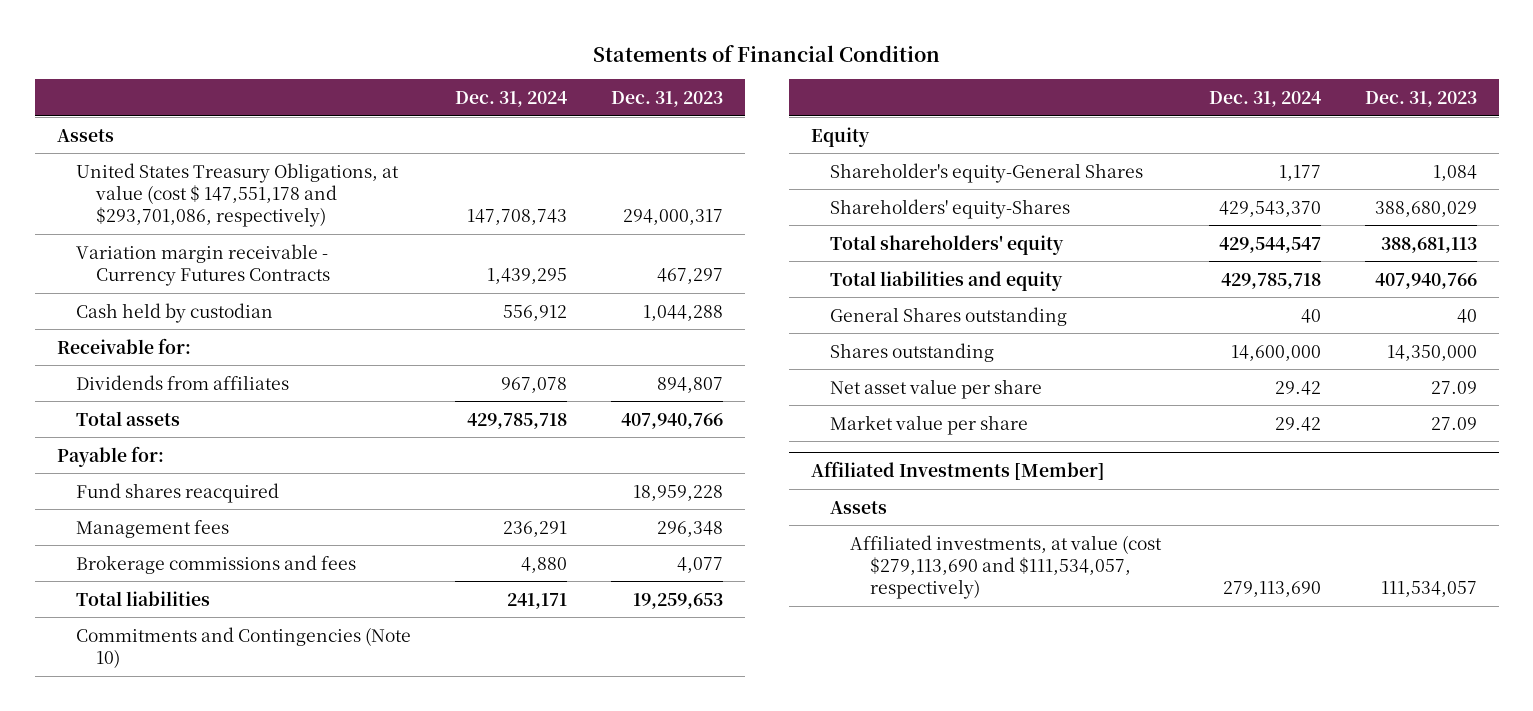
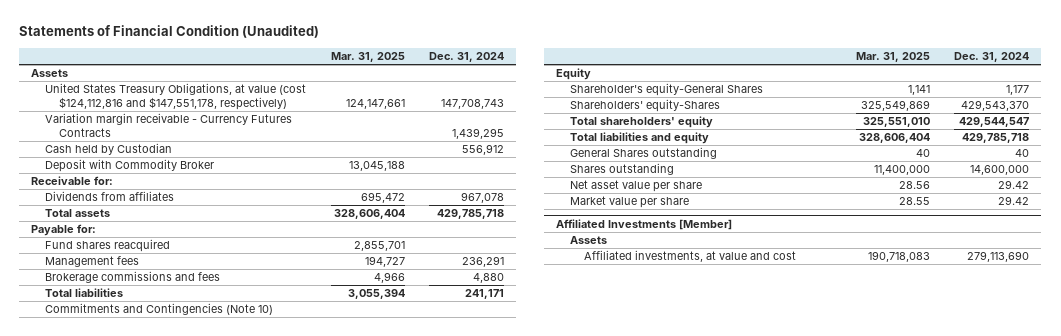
- Statements of Financial Condition
+ Statements of Financial Condition (Unaudited)
- | Dec. 31, 2024 | Dec. 31, 2023
+ | Mar. 31, 2025 | Dec. 31, 2024
- United States Treasury Obligations, at value (cost $ 147,551,178 and $293,701,086, respectively) | 147,708,743 | 294,000,317
+ United States Treasury Obligations, at value (cost $124,112,816 and $147,551,178, respectively) | 124,147,661 | 147,708,743
- Cash held by custodian | 556,912 | 1,044,288
+ Cash held by Custodian | | 556,912
+ Deposit with Commodity Broker | 13,045,188 |
@ Affiliated Investments [Member]
- Affiliated investments, at value (cost $279,113,690 and $111,534,057, respectively) | 279,113,690 | 111,534,057
+ Affiliated investments, at value and cost | 190,718,083 | 279,113,690

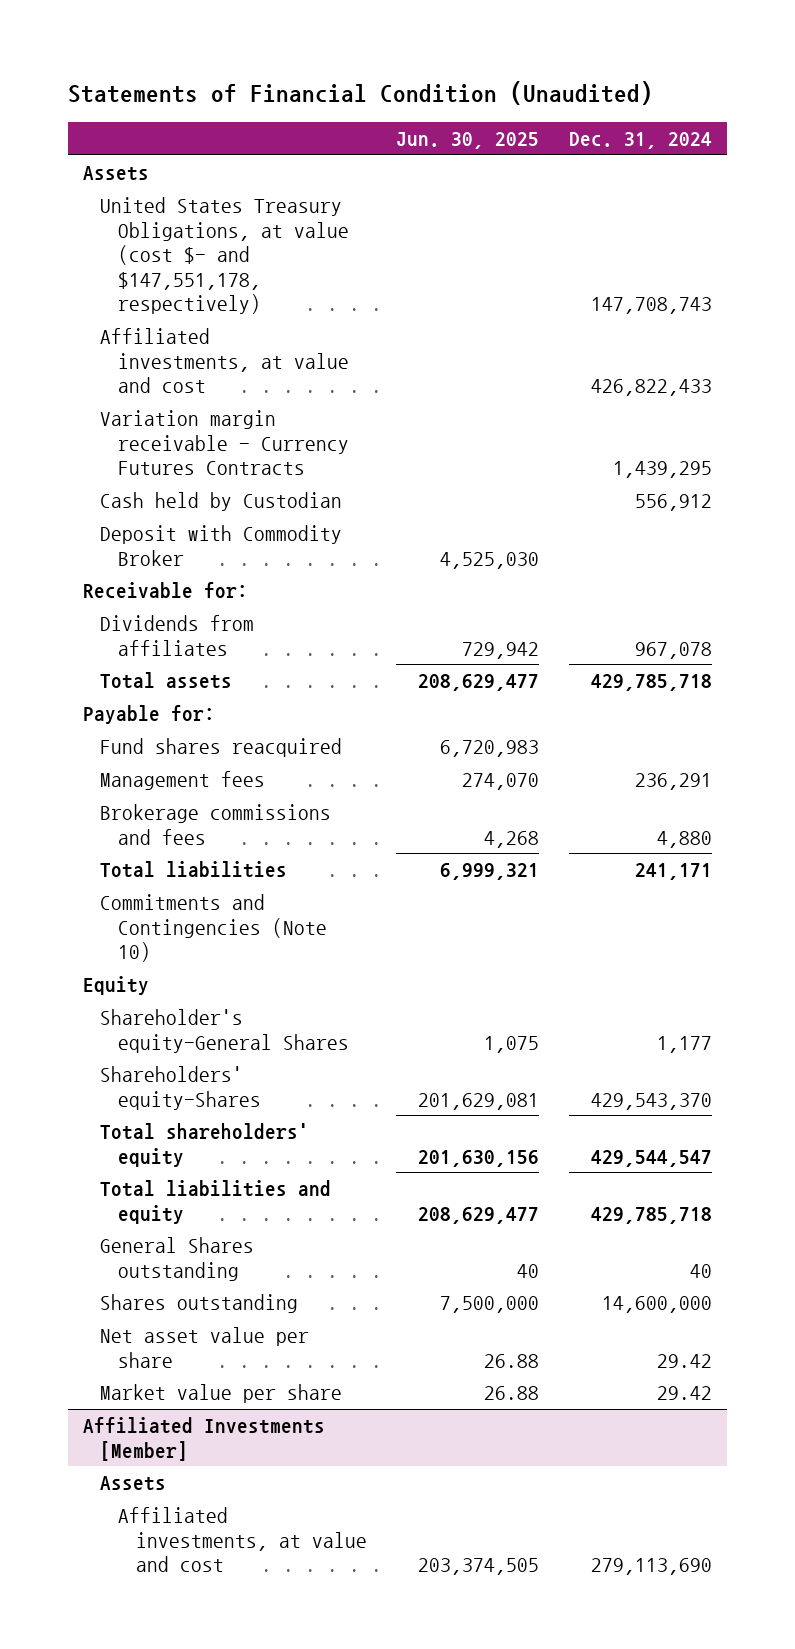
- | Mar. 31, 2025 | Dec. 31, 2024
+ | Jun. 30, 2025 | Dec. 31, 2024
- United States Treasury Obligations, at value (cost $124,112,816 and $147,551,178, respectively) | 124,147,661 | 147,708,743
+ United States Treasury Obligations, at value (cost $- and $147,551,178, respectively) | | 147,708,743
+ Affiliated investments, at value and cost | | 426,822,433

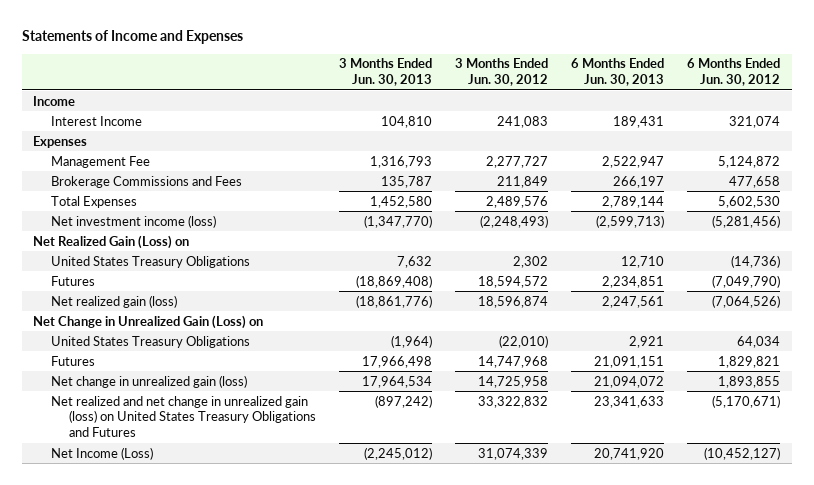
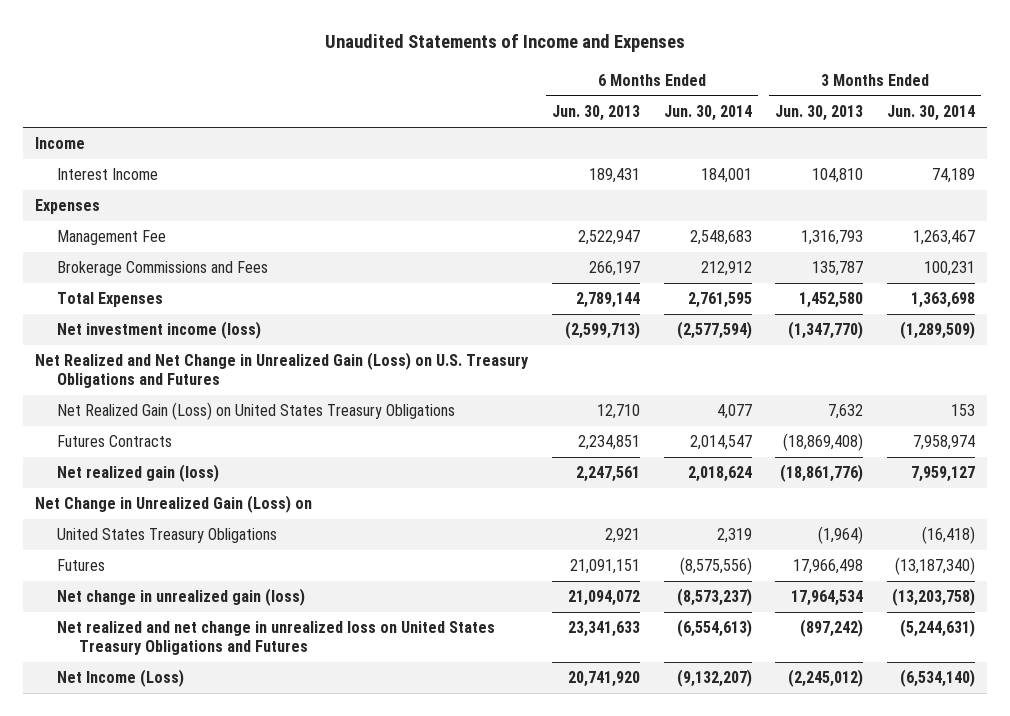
- Statements of Income and Expenses
+ Unaudited Statements of Income and Expenses
- | 3 Months Ended Jun. 30, 2013 | 3 Months Ended Jun. 30, 2012 | 6 Months Ended Jun. 30, 2013 | 6 Months Ended Jun. 30, 2012
+ | 6 Months Ended Jun. 30, 2013 | 6 Months Ended Jun. 30, 2014 | 3 Months Ended Jun. 30, 2013 | 3 Months Ended Jun. 30, 2014
- Net Realized Gain (Loss) on
- United States Treasury Obligations | 7,632 | 2,302 | 12,710 | (14,736)
- Futures | (18,869,408) | 18,594,572 | 2,234,851 | (7,049,790)
+ Net Realized and Net Change in Unrealized Gain (Loss) on U.S. Treasury Obligations and Futures
+ Net Realized Gain (Loss) on United States Treasury Obligations | 12,710 | 4,077 | 7,632 | 153
+ Futures Contracts | 2,234,851 | 2,014,547 | (18,869,408) | 7,958,974
- Net realized and net change in unrealized gain (loss) on United States Treasury Obligations and Futures | (897,242) | 33,322,832 | 23,341,633 | (5,170,671)
+ Net realized and net change in unrealized loss on United States Treasury Obligations and Futures | 23,341,633 | (6,554,613) | (897,242) | (5,244,631)

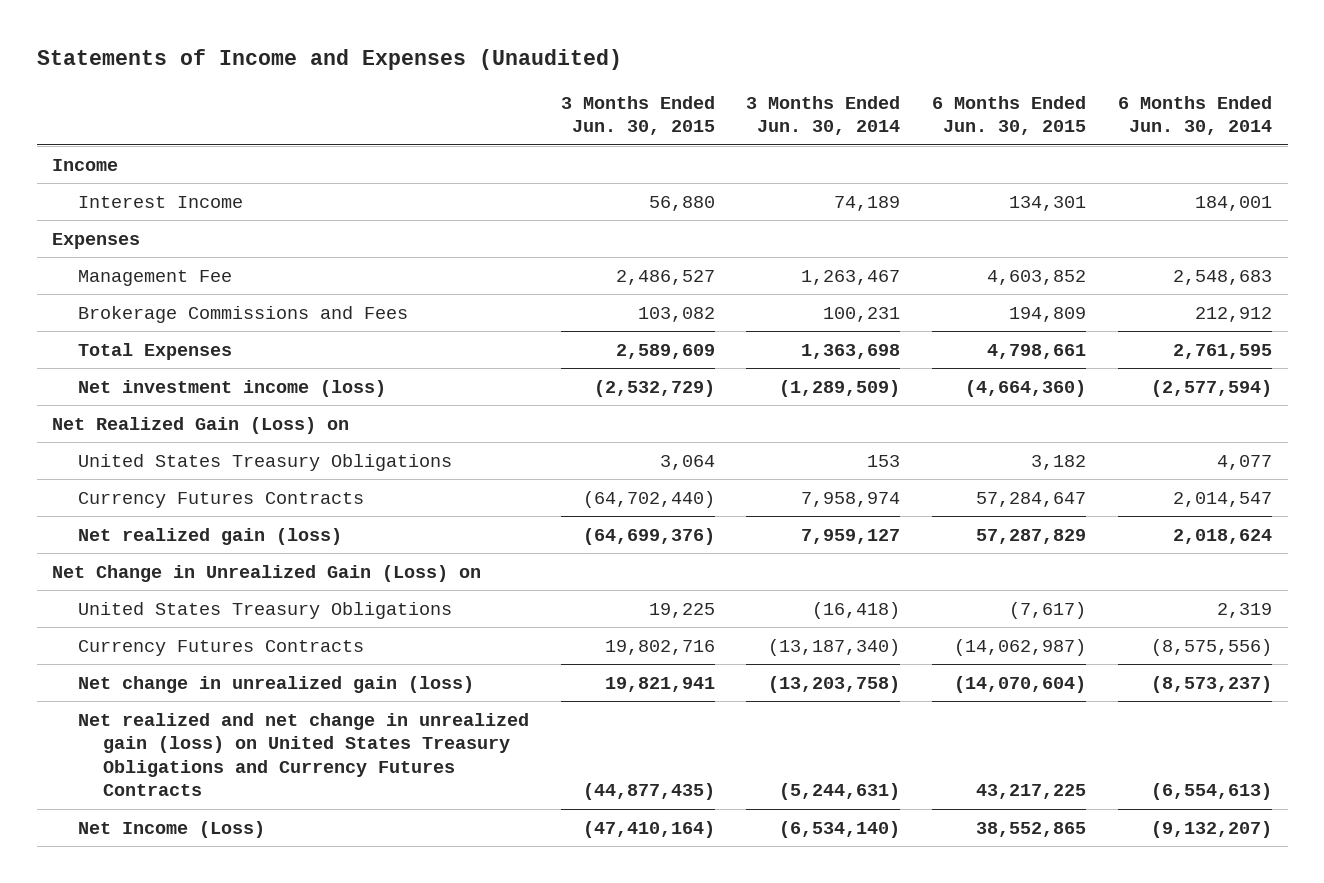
- Unaudited Statements of Income and Expenses
+ Statements of Income and Expenses (Unaudited)
- | 6 Months Ended Jun. 30, 2013 | 6 Months Ended Jun. 30, 2014 | 3 Months Ended Jun. 30, 2013 | 3 Months Ended Jun. 30, 2014
+ | 3 Months Ended Jun. 30, 2015 | 3 Months Ended Jun. 30, 2014 | 6 Months Ended Jun. 30, 2015 | 6 Months Ended Jun. 30, 2014
- Net Realized and Net Change in Unrealized Gain (Loss) on U.S. Treasury Obligations and Futures
- Net Realized Gain (Loss) on United States Treasury Obligations | 12,710 | 4,077 | 7,632 | 153
- Futures Contracts | 2,234,851 | 2,014,547 | (18,869,408) | 7,958,974
+ Net Realized Gain (Loss) on
+ United States Treasury Obligations | 3,064 | 153 | 3,182 | 4,077
+ Currency Futures Contracts | (64,702,440) | 7,958,974 | 57,284,647 | 2,014,547
- Futures | 21,091,151 | (8,575,556) | 17,966,498 | (13,187,340)
+ Currency Futures Contracts | 19,802,716 | (13,187,340) | (14,062,987) | (8,575,556)
- Net realized and net change in unrealized loss on United States Treasury Obligations and Futures | 23,341,633 | (6,554,613) | (897,242) | (5,244,631)
+ Net realized and net change in unrealized gain (loss) on United States Treasury Obligations and Currency Futures Contracts | (44,877,435) | (5,244,631) | 43,217,225 | (6,554,613)

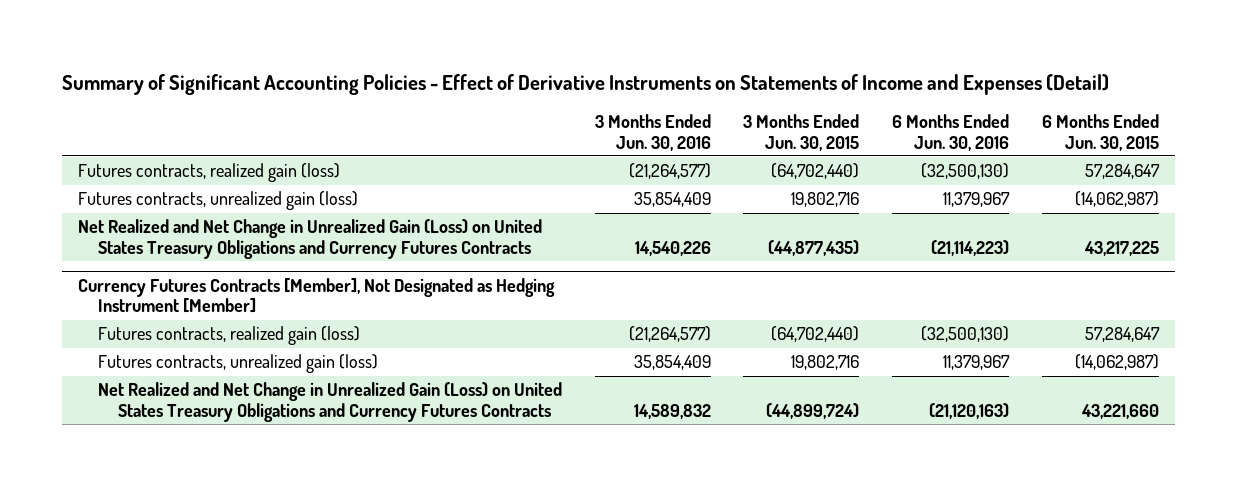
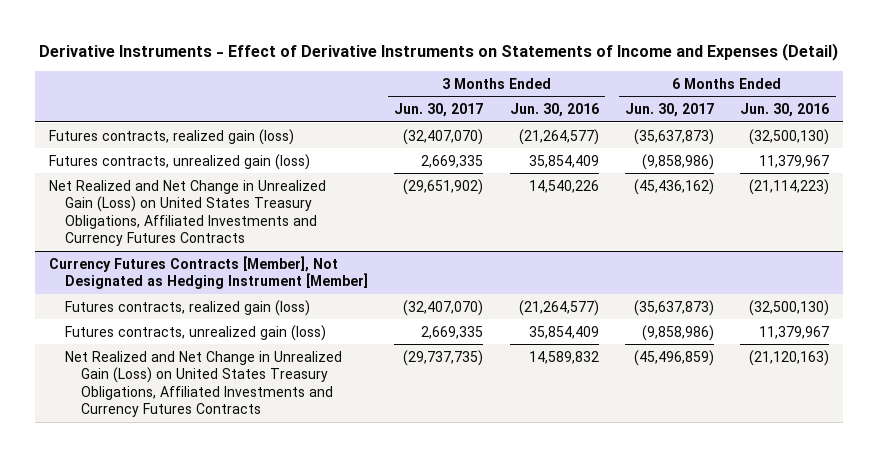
- Summary of Significant Accounting Policies - Effect of Derivative Instruments on Statements of Income and Expenses (Detail)
+ Derivative Instruments - Effect of Derivative Instruments on Statements of Income and Expenses (Detail)
- | 3 Months Ended Jun. 30, 2016 | 3 Months Ended Jun. 30, 2015 | 6 Months Ended Jun. 30, 2016 | 6 Months Ended Jun. 30, 2015
+ | 3 Months Ended Jun. 30, 2017 | 3 Months Ended Jun. 30, 2016 | 6 Months Ended Jun. 30, 2017 | 6 Months Ended Jun. 30, 2016
- Net Realized and Net Change in Unrealized Gain (Loss) on United States Treasury Obligations and Currency Futures Contracts | 14,540,226 | (44,877,435) | (21,114,223) | 43,217,225
+ Net Realized and Net Change in Unrealized Gain (Loss) on United States Treasury Obligations, Affiliated Investments and Currency Futures Contracts | (29,651,902) | 14,540,226 | (45,436,162) | (21,114,223)
@ Currency Futures Contracts [Member], Not Designated as Hedging Instrument [Member]
- Net Realized and Net Change in Unrealized Gain (Loss) on United States Treasury Obligations and Currency Futures Contracts | 14,589,832 | (44,899,724) | (21,120,163) | 43,221,660
+ Net Realized and Net Change in Unrealized Gain (Loss) on United States Treasury Obligations, Affiliated Investments and Currency Futures Contracts | (29,737,735) | 14,589,832 | (45,496,859) | (21,120,163)

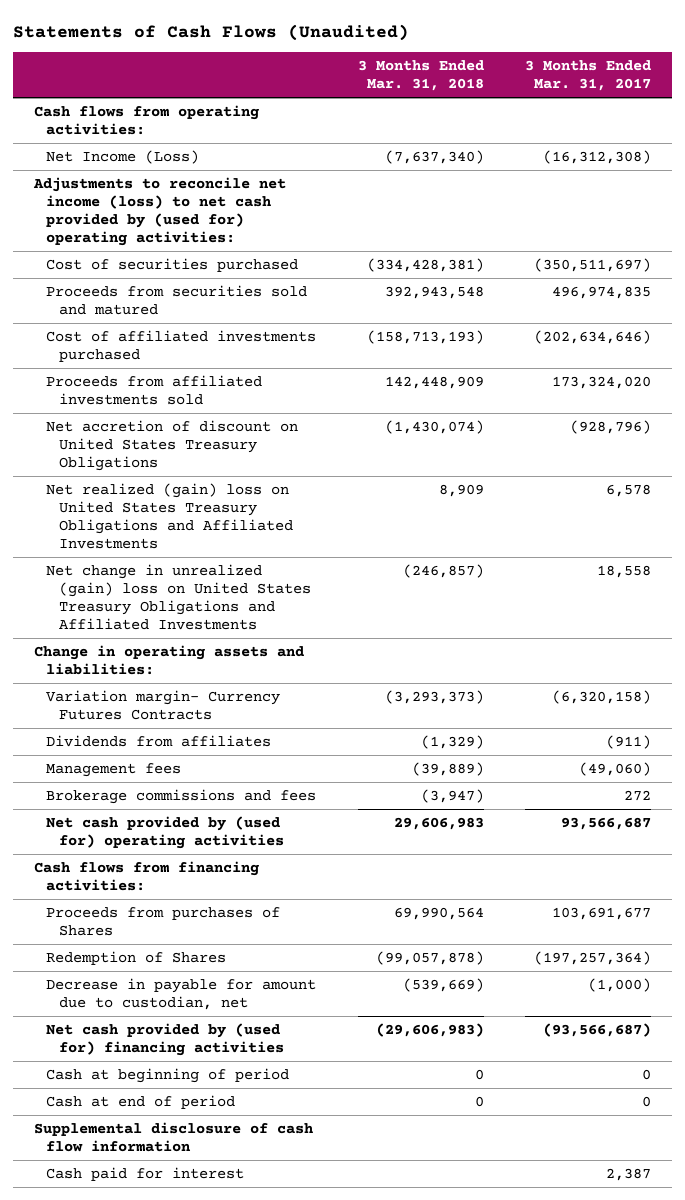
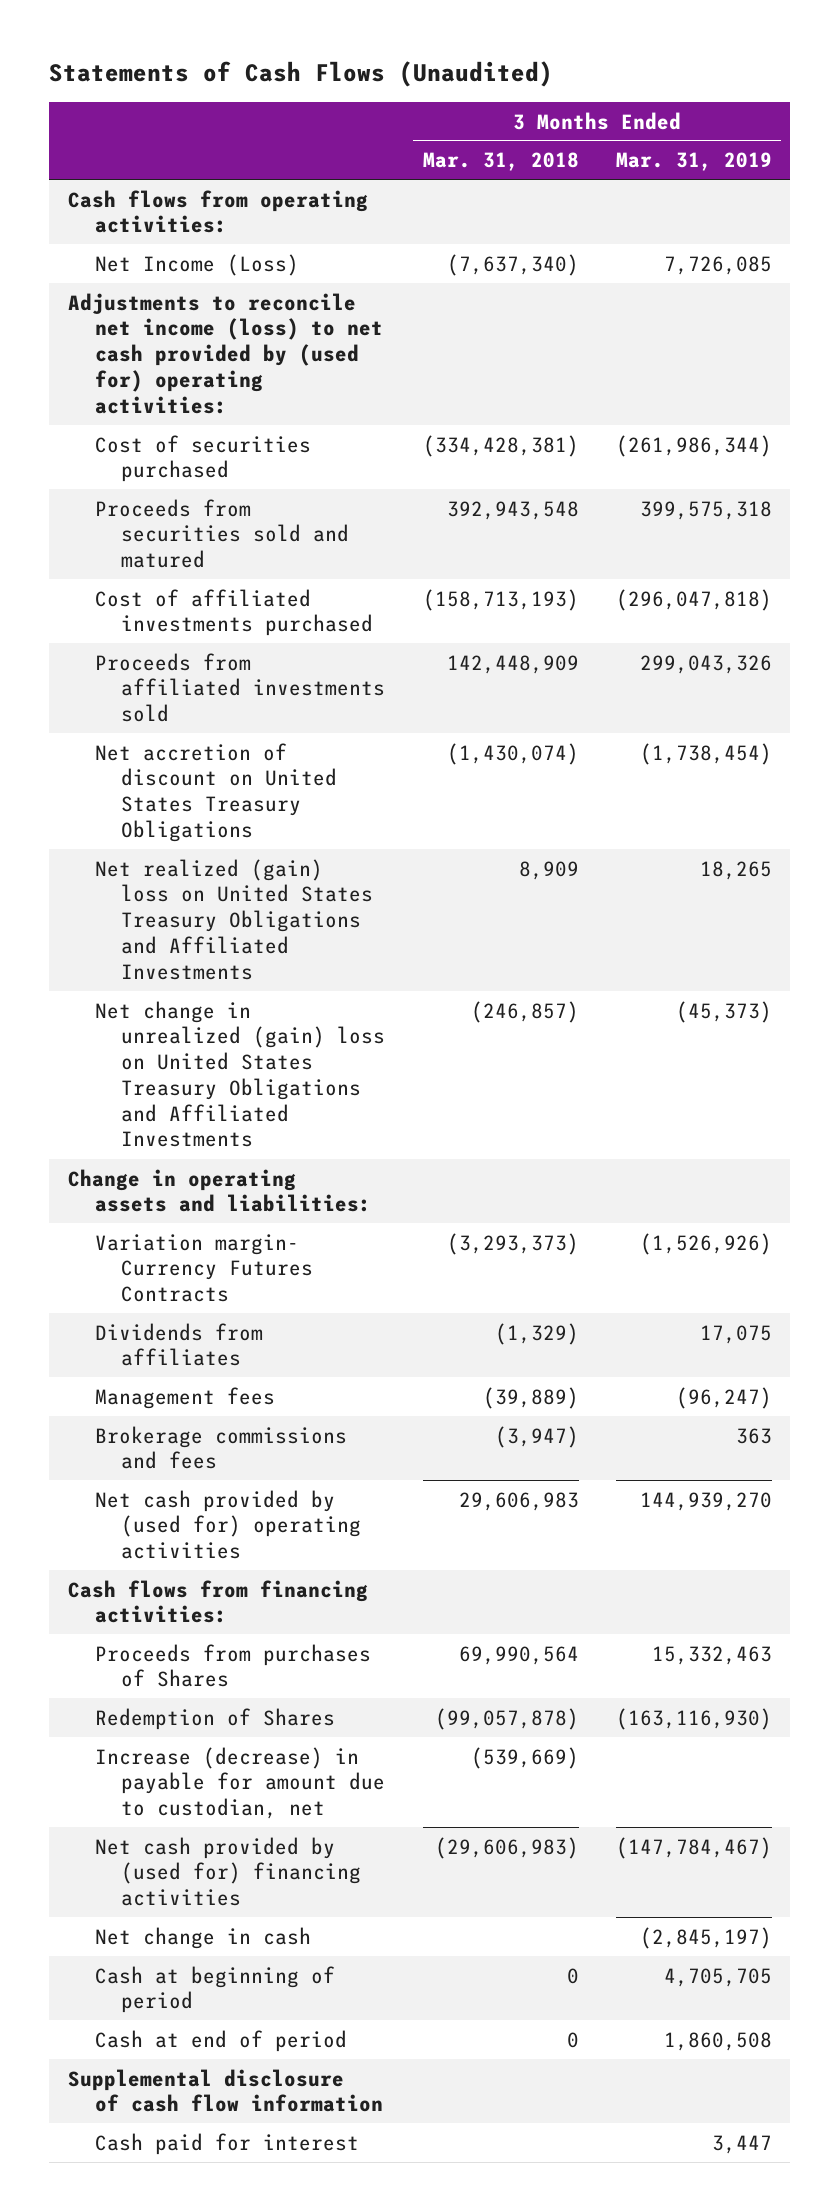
- | 3 Months Ended Mar. 31, 2018 | 3 Months Ended Mar. 31, 2017
+ | 3 Months Ended Mar. 31, 2018 | 3 Months Ended Mar. 31, 2019
- Decrease in payable for amount due to custodian, net | (539,669) | (1,000)
+ Increase (decrease) in payable for amount due to custodian, net | (539,669) |
+ Net change in cash | | (2,845,197)

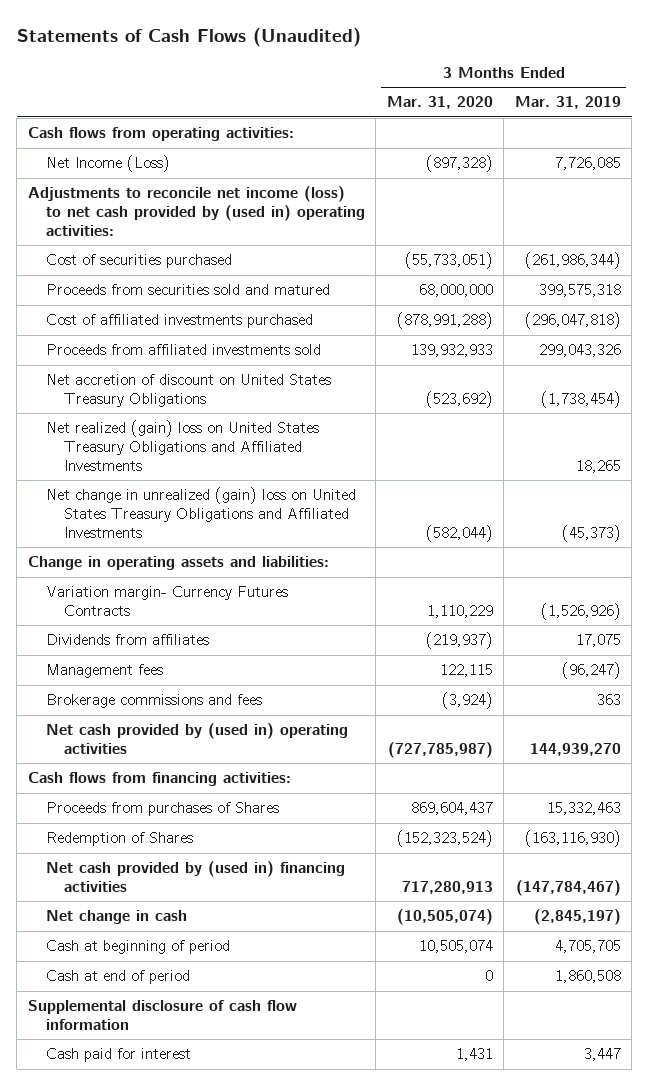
- | 3 Months Ended Mar. 31, 2018 | 3 Months Ended Mar. 31, 2019
+ | 3 Months Ended Mar. 31, 2020 | 3 Months Ended Mar. 31, 2019
- Adjustments to reconcile net income (loss) to net cash provided by (used for) operating activities:
+ Adjustments to reconcile net income (loss) to net cash provided by (used in) operating activities:
- Net cash provided by (used for) operating activities | 29,606,983 | 144,939,270
+ Net cash provided by (used in) operating activities | (727,785,987) | 144,939,270
- Increase (decrease) in payable for amount due to custodian, net | (539,669) |
- Net cash provided by (used for) financing activities | (29,606,983) | (147,784,467)
+ Net cash provided by (used in) financing activities | 717,280,913 | (147,784,467)

